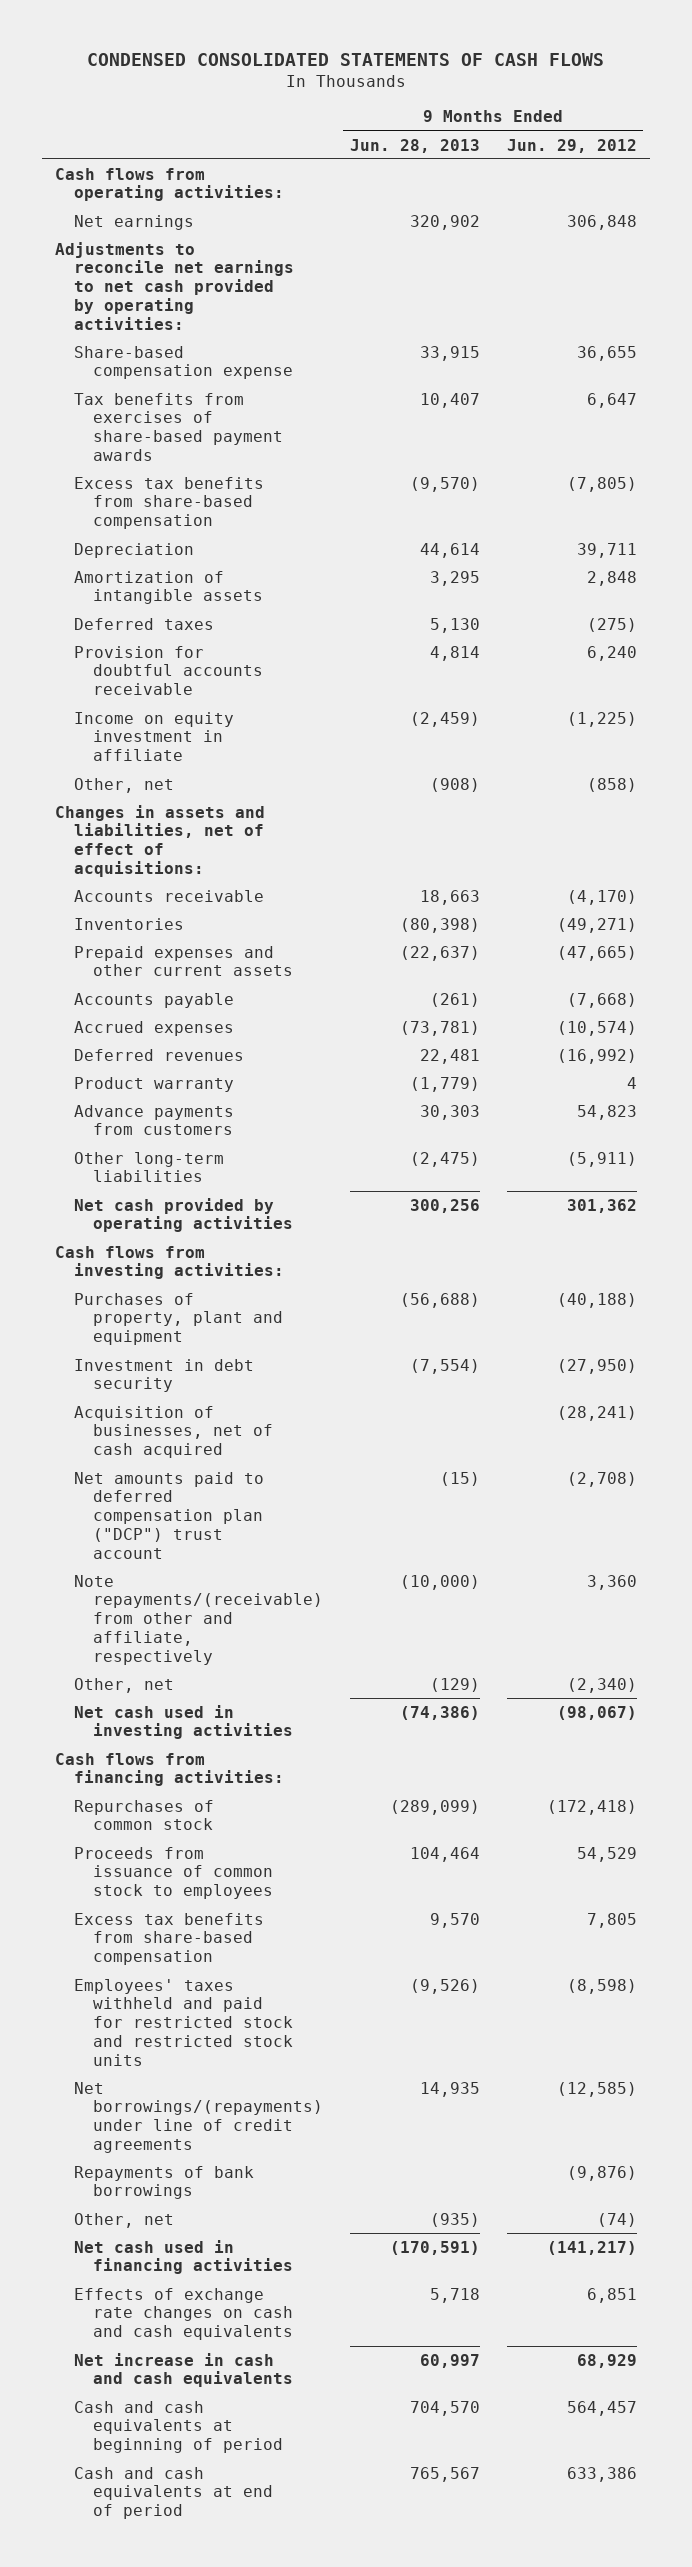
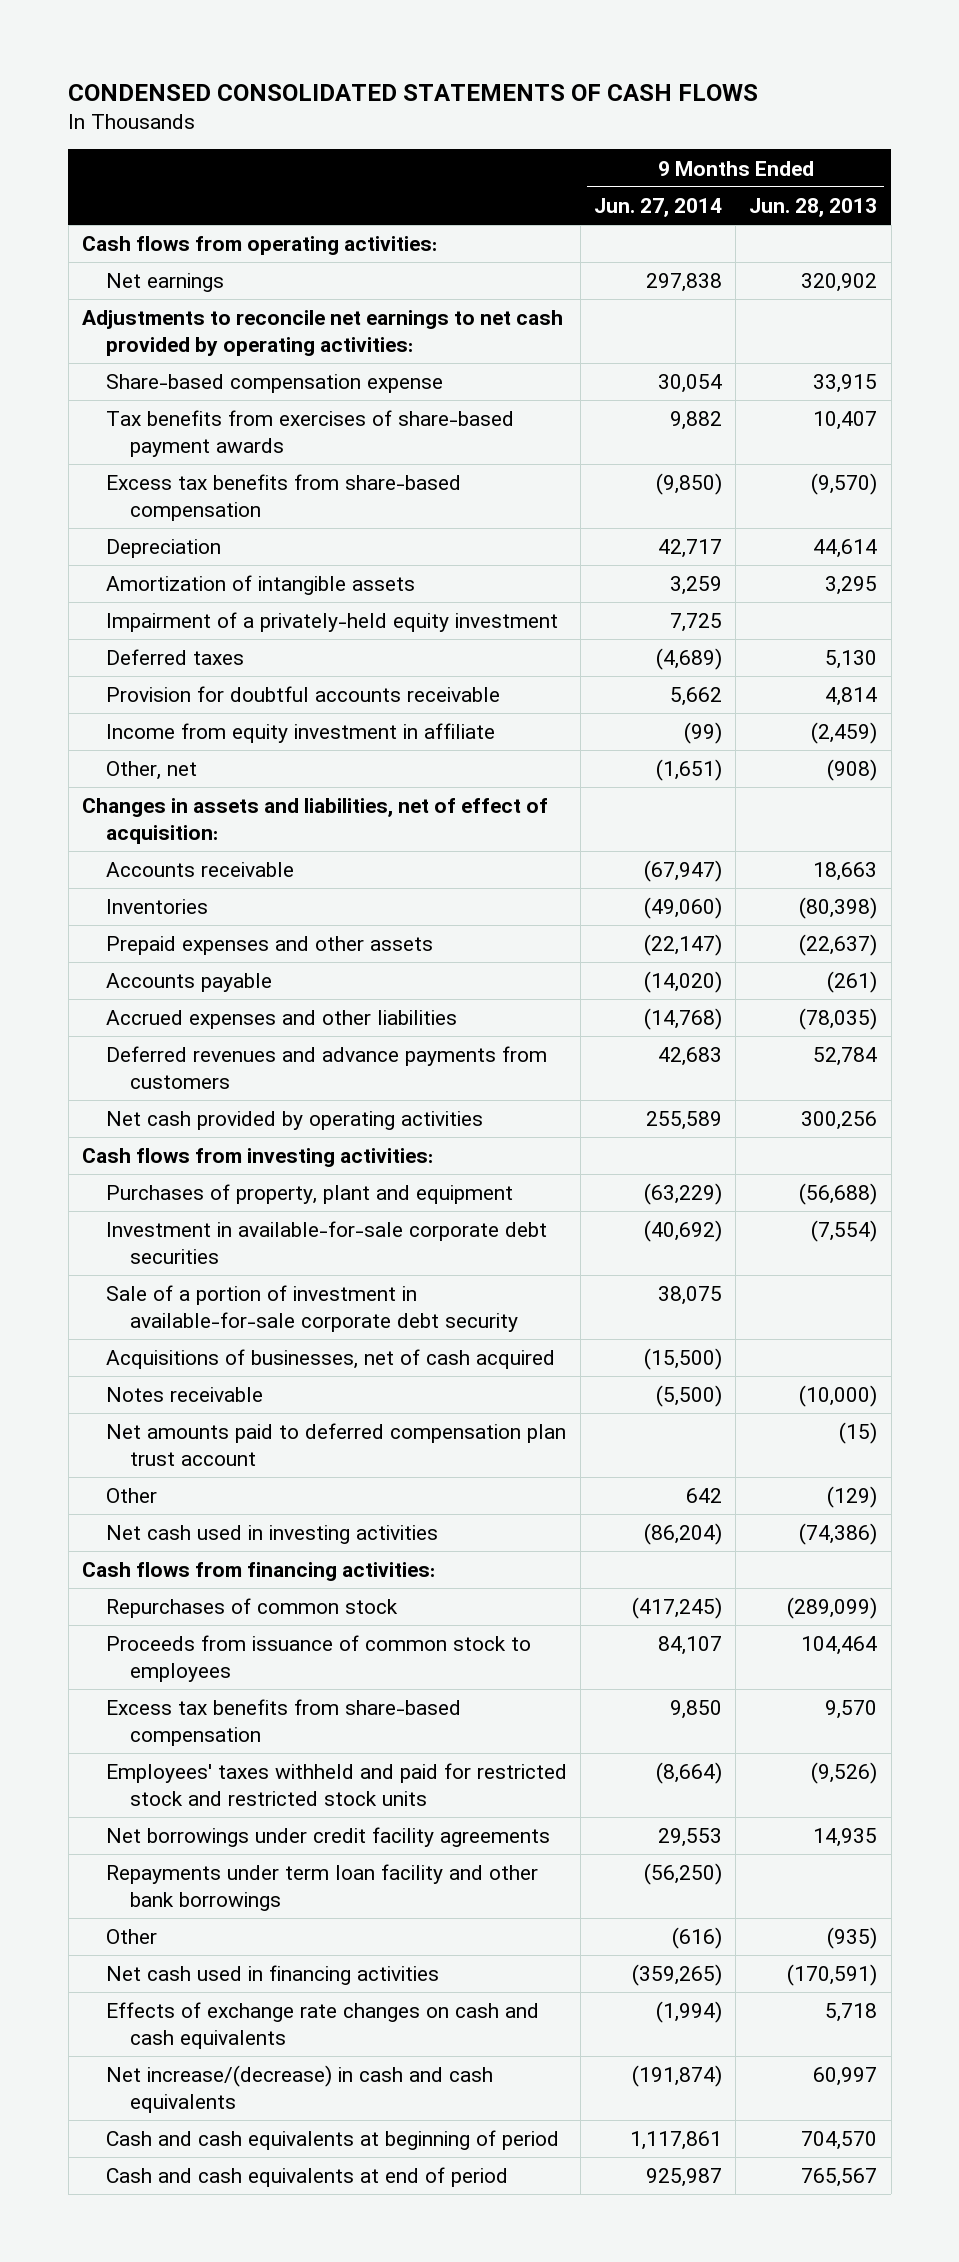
- | 9 Months Ended Jun. 28, 2013 | 9 Months Ended Jun. 29, 2012
+ | 9 Months Ended Jun. 27, 2014 | 9 Months Ended Jun. 28, 2013
+ Impairment of a privately-held equity investment | 7,725 |
- Income on equity investment in affiliate | (2,459) | (1,225)
+ Income from equity investment in affiliate | (99) | (2,459)
- Changes in assets and liabilities, net of effect of acquisitions:
+ Changes in assets and liabilities, net of effect of acquisition:
- Prepaid expenses and other current assets | (22,637) | (47,665)
+ Prepaid expenses and other assets | (22,147) | (22,637)
- Accrued expenses | (73,781) | (10,574)
- Deferred revenues | 22,481 | (16,992)
- Product warranty | (1,779) | 4
- Advance payments from customers | 30,303 | 54,823
- Other long-term liabilities | (2,475) | (5,911)
+ Accrued expenses and other liabilities | (14,768) | (78,035)
+ Deferred revenues and advance payments from customers | 42,683 | 52,784
- Investment in debt security | (7,554) | (27,950)
- Acquisition of businesses, net of cash acquired | | (28,241)
- Net amounts paid to deferred compensation plan ("DCP") trust account | (15) | (2,708)
- Note repayments/(receivable) from other and affiliate, respectively | (10,000) | 3,360
- Other, net | (129) | (2,340)
+ Investment in available-for-sale corporate debt securities | (40,692) | (7,554)
+ Sale of a portion of investment in available-for-sale corporate debt security | 38,075 |
+ Acquisitions of businesses, net of cash acquired | (15,500) |
+ Notes receivable | (5,500) | (10,000)
+ Net amounts paid to deferred compensation plan trust account | | (15)
+ Other | 642 | (129)
- Net borrowings/(repayments) under line of credit agreements | 14,935 | (12,585)
- Repayments of bank borrowings | | (9,876)
- Other, net | (935) | (74)
+ Net borrowings under credit facility agreements | 29,553 | 14,935
+ Repayments under term loan facility and other bank borrowings | (56,250) |
+ Other | (616) | (935)
- Net increase in cash and cash equivalents | 60,997 | 68,929
+ Net increase/(decrease) in cash and cash equivalents | (191,874) | 60,997

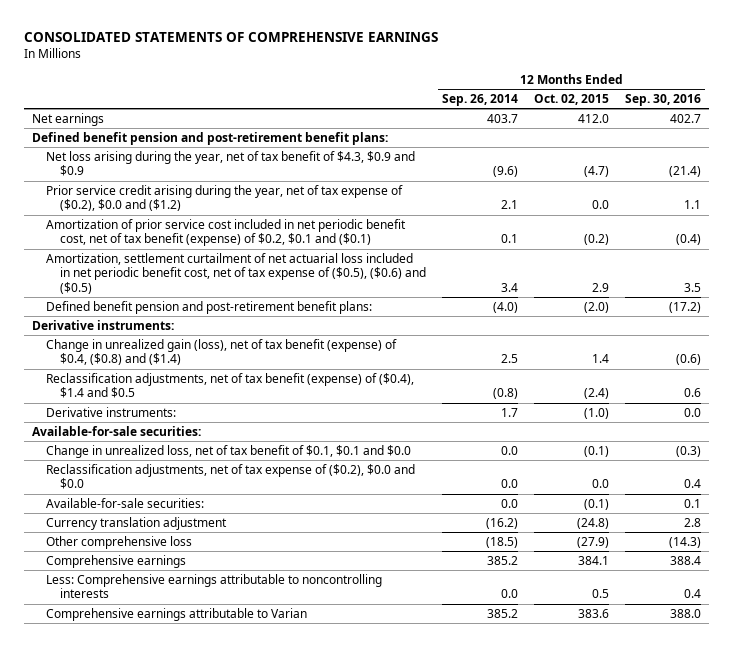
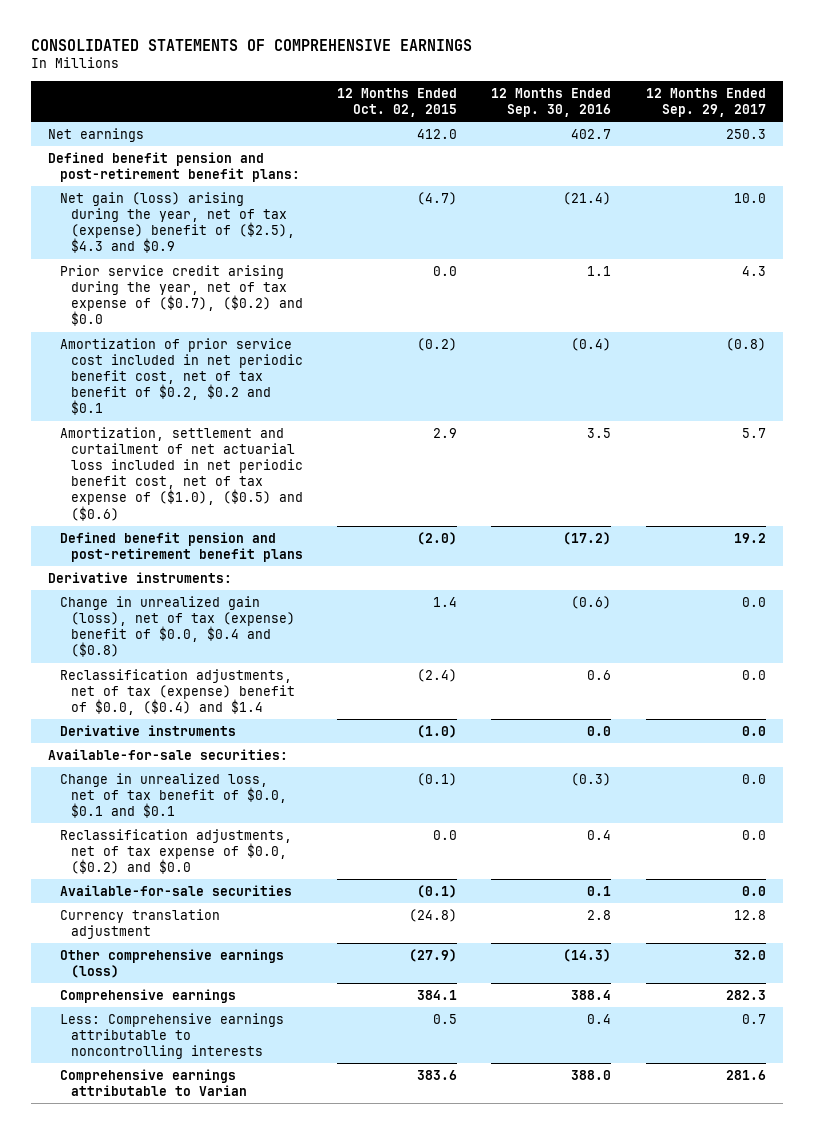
- | 12 Months Ended Sep. 26, 2014 | 12 Months Ended Oct. 02, 2015 | 12 Months Ended Sep. 30, 2016
+ | 12 Months Ended Oct. 02, 2015 | 12 Months Ended Sep. 30, 2016 | 12 Months Ended Sep. 29, 2017
- Net loss arising during the year, net of tax benefit of $4.3, $0.9 and $0.9 | (9.6) | (4.7) | (21.4)
- Prior service credit arising during the year, net of tax expense of ($0.2), $0.0 and ($1.2) | 2.1 | 0.0 | 1.1
- Amortization of prior service cost included in net periodic benefit cost, net of tax benefit (expense) of $0.2, $0.1 and ($0.1) | 0.1 | (0.2) | (0.4)
- Amortization, settlement curtailment of net actuarial loss included in net periodic benefit cost, net of tax expense of ($0.5), ($0.6) and ($0.5) | 3.4 | 2.9 | 3.5
- Defined benefit pension and post-retirement benefit plans: | (4.0) | (2.0) | (17.2)
+ Net gain (loss) arising during the year, net of tax (expense) benefit of ($2.5), $4.3 and $0.9 | (4.7) | (21.4) | 10.0
+ Prior service credit arising during the year, net of tax expense of ($0.7), ($0.2) and $0.0 | 0.0 | 1.1 | 4.3
+ Amortization of prior service cost included in net periodic benefit cost, net of tax benefit of $0.2, $0.2 and $0.1 | (0.2) | (0.4) | (0.8)
+ Amortization, settlement and curtailment of net actuarial loss included in net periodic benefit cost, net of tax expense of ($1.0), ($0.5) and ($0.6) | 2.9 | 3.5 | 5.7
+ Defined benefit pension and post-retirement benefit plans | (2.0) | (17.2) | 19.2
- Change in unrealized gain (loss), net of tax benefit (expense) of $0.4, ($0.8) and ($1.4) | 2.5 | 1.4 | (0.6)
- Reclassification adjustments, net of tax benefit (expense) of ($0.4), $1.4 and $0.5 | (0.8) | (2.4) | 0.6
- Derivative instruments: | 1.7 | (1.0) | 0.0
+ Change in unrealized gain (loss), net of tax (expense) benefit of $0.0, $0.4 and ($0.8) | 1.4 | (0.6) | 0.0
+ Reclassification adjustments, net of tax (expense) benefit of $0.0, ($0.4) and $1.4 | (2.4) | 0.6 | 0.0
+ Derivative instruments | (1.0) | 0.0 | 0.0
- Change in unrealized loss, net of tax benefit of $0.1, $0.1 and $0.0 | 0.0 | (0.1) | (0.3)
- Reclassification adjustments, net of tax expense of ($0.2), $0.0 and $0.0 | 0.0 | 0.0 | 0.4
- Available-for-sale securities: | 0.0 | (0.1) | 0.1
+ Change in unrealized loss, net of tax benefit of $0.0, $0.1 and $0.1 | (0.1) | (0.3) | 0.0
+ Reclassification adjustments, net of tax expense of $0.0, ($0.2) and $0.0 | 0.0 | 0.4 | 0.0
+ Available-for-sale securities | (0.1) | 0.1 | 0.0
- Other comprehensive loss | (18.5) | (27.9) | (14.3)
+ Other comprehensive earnings (loss) | (27.9) | (14.3) | 32.0

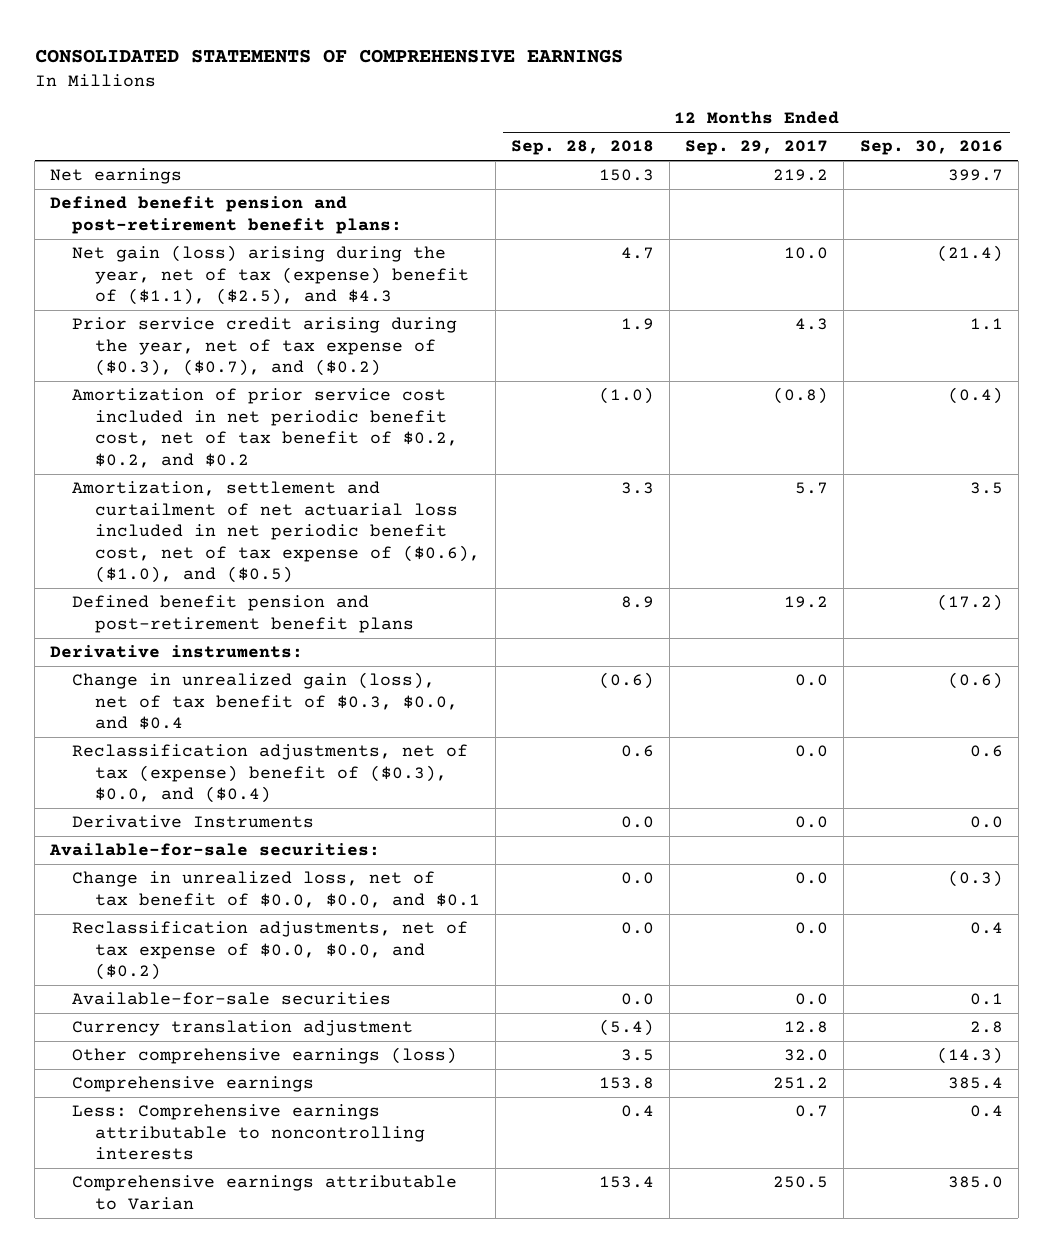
- | 12 Months Ended Oct. 02, 2015 | 12 Months Ended Sep. 30, 2016 | 12 Months Ended Sep. 29, 2017
+ | 12 Months Ended Sep. 28, 2018 | 12 Months Ended Sep. 29, 2017 | 12 Months Ended Sep. 30, 2016
- Net earnings | 412.0 | 402.7 | 250.3
+ Net earnings | 150.3 | 219.2 | 399.7
- Net gain (loss) arising during the year, net of tax (expense) benefit of ($2.5), $4.3 and $0.9 | (4.7) | (21.4) | 10.0
- Prior service credit arising during the year, net of tax expense of ($0.7), ($0.2) and $0.0 | 0.0 | 1.1 | 4.3
- Amortization of prior service cost included in net periodic benefit cost, net of tax benefit of $0.2, $0.2 and $0.1 | (0.2) | (0.4) | (0.8)
- Amortization, settlement and curtailment of net actuarial loss included in net periodic benefit cost, net of tax expense of ($1.0), ($0.5) and ($0.6) | 2.9 | 3.5 | 5.7
+ Net gain (loss) arising during the year, net of tax (expense) benefit of ($1.1), ($2.5), and $4.3 | 4.7 | 10.0 | (21.4)
+ Prior service credit arising during the year, net of tax expense of ($0.3), ($0.7), and ($0.2) | 1.9 | 4.3 | 1.1
+ Amortization of prior service cost included in net periodic benefit cost, net of tax benefit of $0.2, $0.2, and $0.2 | (1.0) | (0.8) | (0.4)
+ Amortization, settlement and curtailment of net actuarial loss included in net periodic benefit cost, net of tax expense of ($0.6), ($1.0), and ($0.5) | 3.3 | 5.7 | 3.5
- Change in unrealized gain (loss), net of tax (expense) benefit of $0.0, $0.4 and ($0.8) | 1.4 | (0.6) | 0.0
- Reclassification adjustments, net of tax (expense) benefit of $0.0, ($0.4) and $1.4 | (2.4) | 0.6 | 0.0
- Derivative instruments | (1.0) | 0.0 | 0.0
+ Change in unrealized gain (loss), net of tax benefit of $0.3, $0.0, and $0.4 | (0.6) | 0.0 | (0.6)
+ Reclassification adjustments, net of tax (expense) benefit of ($0.3), $0.0, and ($0.4) | 0.6 | 0.0 | 0.6
+ Derivative Instruments | 0.0 | 0.0 | 0.0
- Change in unrealized loss, net of tax benefit of $0.0, $0.1 and $0.1 | (0.1) | (0.3) | 0.0
- Reclassification adjustments, net of tax expense of $0.0, ($0.2) and $0.0 | 0.0 | 0.4 | 0.0
+ Change in unrealized loss, net of tax benefit of $0.0, $0.0, and $0.1 | 0.0 | 0.0 | (0.3)
+ Reclassification adjustments, net of tax expense of $0.0, $0.0, and ($0.2) | 0.0 | 0.0 | 0.4
- Comprehensive earnings | 384.1 | 388.4 | 282.3
+ Comprehensive earnings | 153.8 | 251.2 | 385.4
- Comprehensive earnings attributable to Varian | 383.6 | 388.0 | 281.6
+ Comprehensive earnings attributable to Varian | 153.4 | 250.5 | 385.0

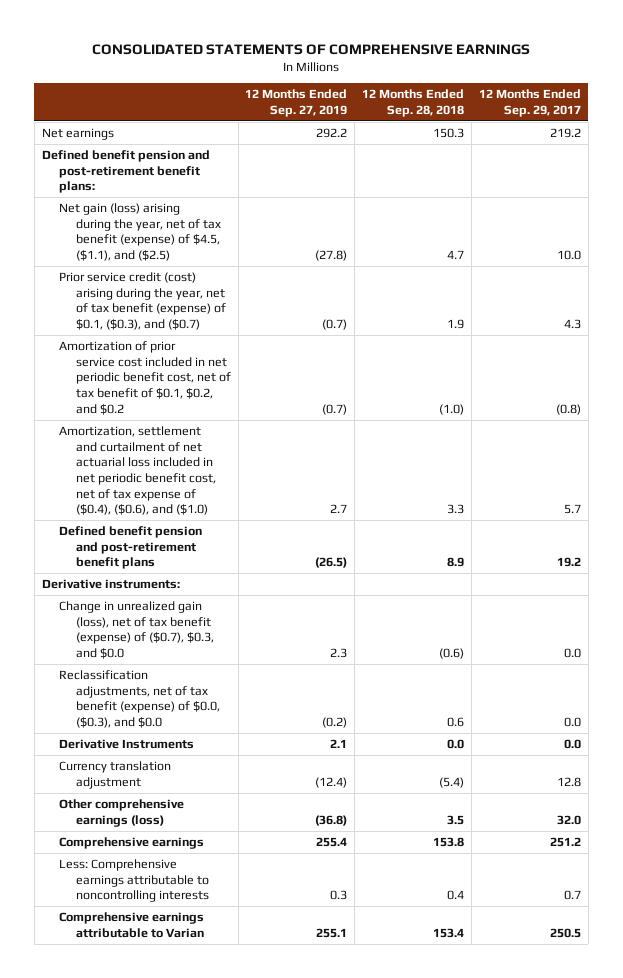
- | 12 Months Ended Sep. 28, 2018 | 12 Months Ended Sep. 29, 2017 | 12 Months Ended Sep. 30, 2016
+ | 12 Months Ended Sep. 27, 2019 | 12 Months Ended Sep. 28, 2018 | 12 Months Ended Sep. 29, 2017
- Net gain (loss) arising during the year, net of tax (expense) benefit of ($1.1), ($2.5), and $4.3 | 4.7 | 10.0 | (21.4)
- Prior service credit arising during the year, net of tax expense of ($0.3), ($0.7), and ($0.2) | 1.9 | 4.3 | 1.1
- Amortization of prior service cost included in net periodic benefit cost, net of tax benefit of $0.2, $0.2, and $0.2 | (1.0) | (0.8) | (0.4)
- Amortization, settlement and curtailment of net actuarial loss included in net periodic benefit cost, net of tax expense of ($0.6), ($1.0), and ($0.5) | 3.3 | 5.7 | 3.5
+ Net gain (loss) arising during the year, net of tax benefit (expense) of $4.5, ($1.1), and ($2.5) | (27.8) | 4.7 | 10.0
+ Prior service credit (cost) arising during the year, net of tax benefit (expense) of $0.1, ($0.3), and ($0.7) | (0.7) | 1.9 | 4.3
+ Amortization of prior service cost included in net periodic benefit cost, net of tax benefit of $0.1, $0.2, and $0.2 | (0.7) | (1.0) | (0.8)
+ Amortization, settlement and curtailment of net actuarial loss included in net periodic benefit cost, net of tax expense of ($0.4), ($0.6), and ($1.0) | 2.7 | 3.3 | 5.7
- Change in unrealized gain (loss), net of tax benefit of $0.3, $0.0, and $0.4 | (0.6) | 0.0 | (0.6)
- Reclassification adjustments, net of tax (expense) benefit of ($0.3), $0.0, and ($0.4) | 0.6 | 0.0 | 0.6
+ Change in unrealized gain (loss), net of tax benefit (expense) of ($0.7), $0.3, and $0.0 | 2.3 | (0.6) | 0.0
+ Reclassification adjustments, net of tax benefit (expense) of $0.0, ($0.3), and $0.0 | (0.2) | 0.6 | 0.0
- Available-for-sale securities:
- Change in unrealized loss, net of tax benefit of $0.0, $0.0, and $0.1 | 0.0 | 0.0 | (0.3)
- Reclassification adjustments, net of tax expense of $0.0, $0.0, and ($0.2) | 0.0 | 0.0 | 0.4
- Available-for-sale securities | 0.0 | 0.0 | 0.1

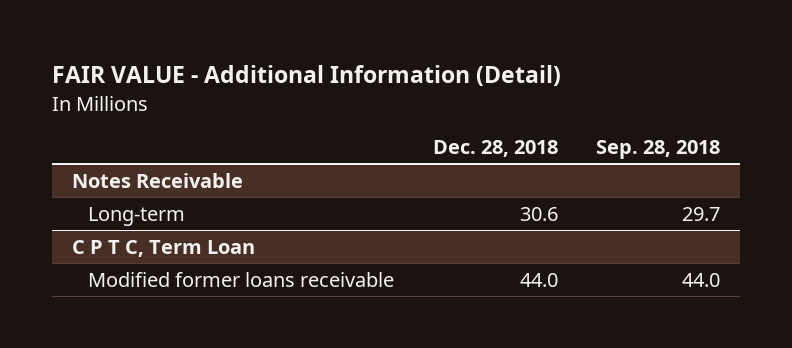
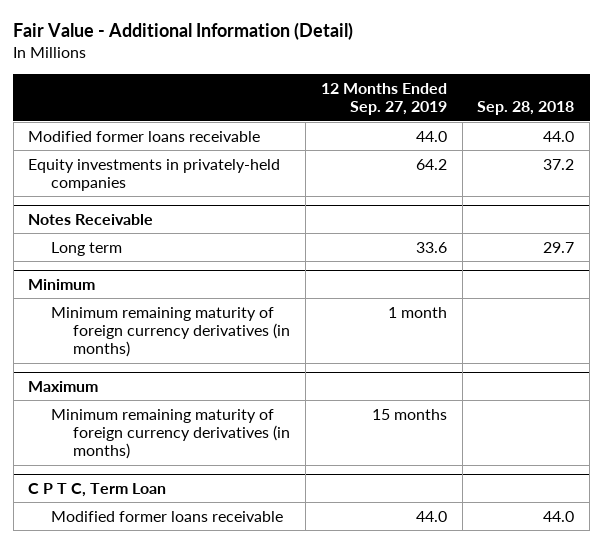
- FAIR VALUE - Additional Information (Detail)
+ Fair Value - Additional Information (Detail)
- | Dec. 28, 2018 | Sep. 28, 2018
+ | 12 Months Ended Sep. 27, 2019 | Sep. 28, 2018
+ Modified former loans receivable | 44.0 | 44.0
+ Equity investments in privately-held companies | 64.2 | 37.2
@ Notes Receivable
- Long-term | 30.6 | 29.7
+ Long term | 33.6 | 29.7
+ Minimum
+ Minimum remaining maturity of foreign currency derivatives (in months) | 1 month |
+ Maximum
+ Minimum remaining maturity of foreign currency derivatives (in months) | 15 months |

